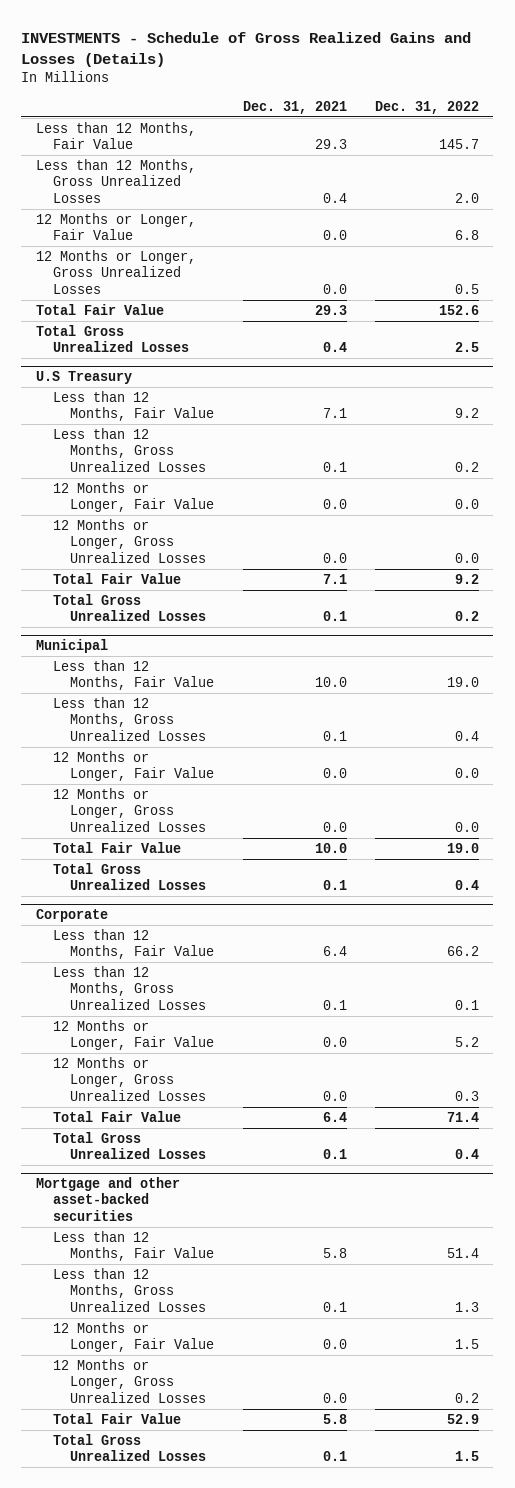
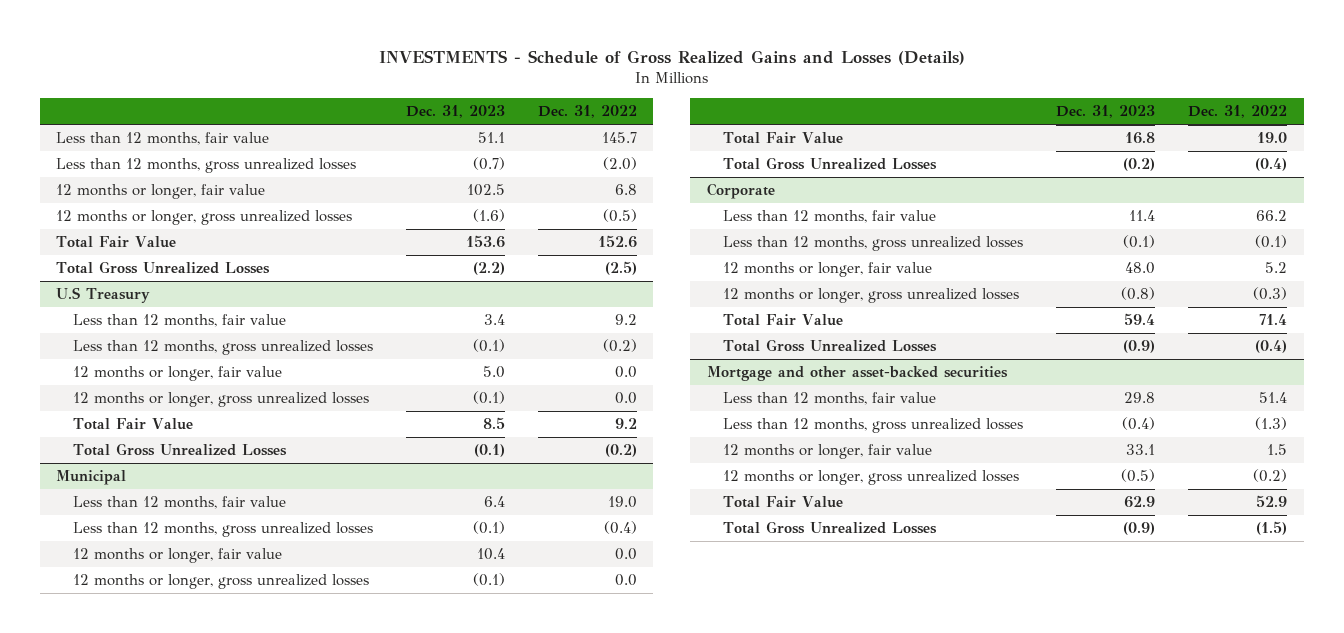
- | Dec. 31, 2021 | Dec. 31, 2022
+ | Dec. 31, 2023 | Dec. 31, 2022
- Less than 12 Months, Fair Value | 29.3 | 145.7
- Less than 12 Months, Gross Unrealized Losses | 0.4 | 2.0
- 12 Months or Longer, Fair Value | 0.0 | 6.8
- 12 Months or Longer, Gross Unrealized Losses | 0.0 | 0.5
+ Less than 12 months, fair value | 51.1 | 145.7
+ Less than 12 months, gross unrealized losses | (0.7) | (2.0)
+ 12 months or longer, fair value | 102.5 | 6.8
+ 12 months or longer, gross unrealized losses | (1.6) | (0.5)
- Total Gross Unrealized Losses | 0.4 | 2.5
+ Total Gross Unrealized Losses | (2.2) | (2.5)
@ U.S Treasury
- Less than 12 Months, Fair Value | 7.1 | 9.2
- Less than 12 Months, Gross Unrealized Losses | 0.1 | 0.2
- 12 Months or Longer, Fair Value | 0.0 | 0.0
- 12 Months or Longer, Gross Unrealized Losses | 0.0 | 0.0
+ Less than 12 months, fair value | 3.4 | 9.2
+ Less than 12 months, gross unrealized losses | (0.1) | (0.2)
+ 12 months or longer, fair value | 5.0 | 0.0
+ 12 months or longer, gross unrealized losses | (0.1) | 0.0
- Total Gross Unrealized Losses | 0.1 | 0.2
+ Total Gross Unrealized Losses | (0.1) | (0.2)
@ Municipal
- Less than 12 Months, Fair Value | 10.0 | 19.0
- Less than 12 Months, Gross Unrealized Losses | 0.1 | 0.4
- 12 Months or Longer, Fair Value | 0.0 | 0.0
- 12 Months or Longer, Gross Unrealized Losses | 0.0 | 0.0
+ Less than 12 months, fair value | 6.4 | 19.0
+ Less than 12 months, gross unrealized losses | (0.1) | (0.4)
+ 12 months or longer, fair value | 10.4 | 0.0
+ 12 months or longer, gross unrealized losses | (0.1) | 0.0
- Total Gross Unrealized Losses | 0.1 | 0.4
+ Total Gross Unrealized Losses | (0.2) | (0.4)
@ Corporate
- Less than 12 Months, Fair Value | 6.4 | 66.2
- Less than 12 Months, Gross Unrealized Losses | 0.1 | 0.1
- 12 Months or Longer, Fair Value | 0.0 | 5.2
- 12 Months or Longer, Gross Unrealized Losses | 0.0 | 0.3
+ Less than 12 months, fair value | 11.4 | 66.2
+ Less than 12 months, gross unrealized losses | (0.1) | (0.1)
+ 12 months or longer, fair value | 48.0 | 5.2
+ 12 months or longer, gross unrealized losses | (0.8) | (0.3)
- Total Gross Unrealized Losses | 0.1 | 0.4
+ Total Gross Unrealized Losses | (0.9) | (0.4)
@ Mortgage and other asset-backed securities
- Less than 12 Months, Fair Value | 5.8 | 51.4
- Less than 12 Months, Gross Unrealized Losses | 0.1 | 1.3
- 12 Months or Longer, Fair Value | 0.0 | 1.5
- 12 Months or Longer, Gross Unrealized Losses | 0.0 | 0.2
+ Less than 12 months, fair value | 29.8 | 51.4
+ Less than 12 months, gross unrealized losses | (0.4) | (1.3)
+ 12 months or longer, fair value | 33.1 | 1.5
+ 12 months or longer, gross unrealized losses | (0.5) | (0.2)
- Total Gross Unrealized Losses | 0.1 | 1.5
+ Total Gross Unrealized Losses | (0.9) | (1.5)

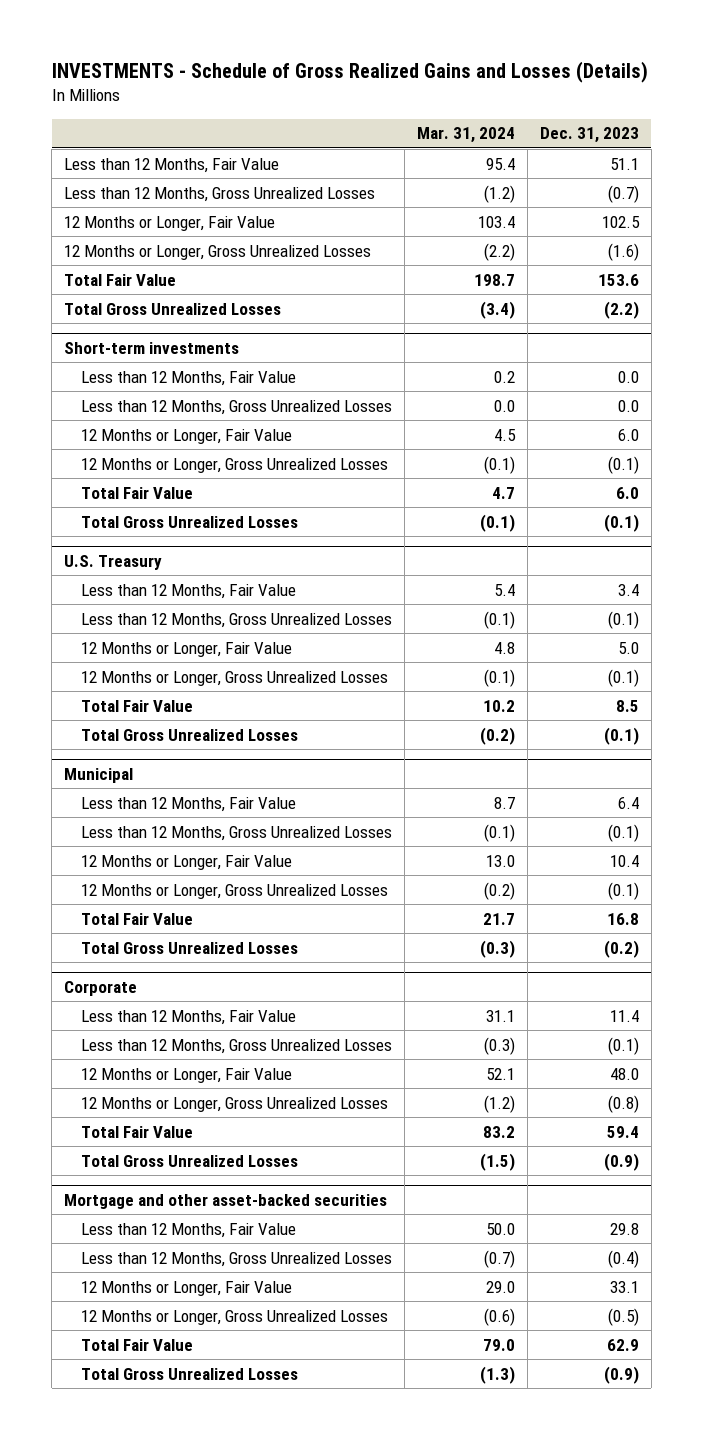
- | Dec. 31, 2023 | Dec. 31, 2022
+ | Mar. 31, 2024 | Dec. 31, 2023
- Less than 12 months, fair value | 51.1 | 145.7
- Less than 12 months, gross unrealized losses | (0.7) | (2.0)
- 12 months or longer, fair value | 102.5 | 6.8
- 12 months or longer, gross unrealized losses | (1.6) | (0.5)
+ Less than 12 Months, Fair Value | 95.4 | 51.1
+ Less than 12 Months, Gross Unrealized Losses | (1.2) | (0.7)
+ 12 Months or Longer, Fair Value | 103.4 | 102.5
+ 12 Months or Longer, Gross Unrealized Losses | (2.2) | (1.6)
- U.S Treasury
- Less than 12 months, fair value | 3.4 | 9.2
- Less than 12 months, gross unrealized losses | (0.1) | (0.2)
- 12 months or longer, fair value | 5.0 | 0.0
- 12 months or longer, gross unrealized losses | (0.1) | 0.0
+ Short-term investments
+ Less than 12 Months, Fair Value | 0.2 | 0.0
+ Less than 12 Months, Gross Unrealized Losses | 0.0 | 0.0
+ 12 Months or Longer, Fair Value | 4.5 | 6.0
+ 12 Months or Longer, Gross Unrealized Losses | (0.1) | (0.1)
+ Total Fair Value | 4.7 | 6.0
+ Total Gross Unrealized Losses | (0.1) | (0.1)
+ U.S. Treasury
+ Less than 12 Months, Fair Value | 5.4 | 3.4
+ Less than 12 Months, Gross Unrealized Losses | (0.1) | (0.1)
+ 12 Months or Longer, Fair Value | 4.8 | 5.0
+ 12 Months or Longer, Gross Unrealized Losses | (0.1) | (0.1)
@ Municipal
- Less than 12 months, fair value | 6.4 | 19.0
- Less than 12 months, gross unrealized losses | (0.1) | (0.4)
- 12 months or longer, fair value | 10.4 | 0.0
- 12 months or longer, gross unrealized losses | (0.1) | 0.0
+ Less than 12 Months, Fair Value | 8.7 | 6.4
+ Less than 12 Months, Gross Unrealized Losses | (0.1) | (0.1)
+ 12 Months or Longer, Fair Value | 13.0 | 10.4
+ 12 Months or Longer, Gross Unrealized Losses | (0.2) | (0.1)
@ Corporate
- Less than 12 months, fair value | 11.4 | 66.2
- Less than 12 months, gross unrealized losses | (0.1) | (0.1)
- 12 months or longer, fair value | 48.0 | 5.2
- 12 months or longer, gross unrealized losses | (0.8) | (0.3)
+ Less than 12 Months, Fair Value | 31.1 | 11.4
+ Less than 12 Months, Gross Unrealized Losses | (0.3) | (0.1)
+ 12 Months or Longer, Fair Value | 52.1 | 48.0
+ 12 Months or Longer, Gross Unrealized Losses | (1.2) | (0.8)
@ Mortgage and other asset-backed securities
- Less than 12 months, fair value | 29.8 | 51.4
- Less than 12 months, gross unrealized losses | (0.4) | (1.3)
- 12 months or longer, fair value | 33.1 | 1.5
- 12 months or longer, gross unrealized losses | (0.5) | (0.2)
+ Less than 12 Months, Fair Value | 50.0 | 29.8
+ Less than 12 Months, Gross Unrealized Losses | (0.7) | (0.4)
+ 12 Months or Longer, Fair Value | 29.0 | 33.1
+ 12 Months or Longer, Gross Unrealized Losses | (0.6) | (0.5)

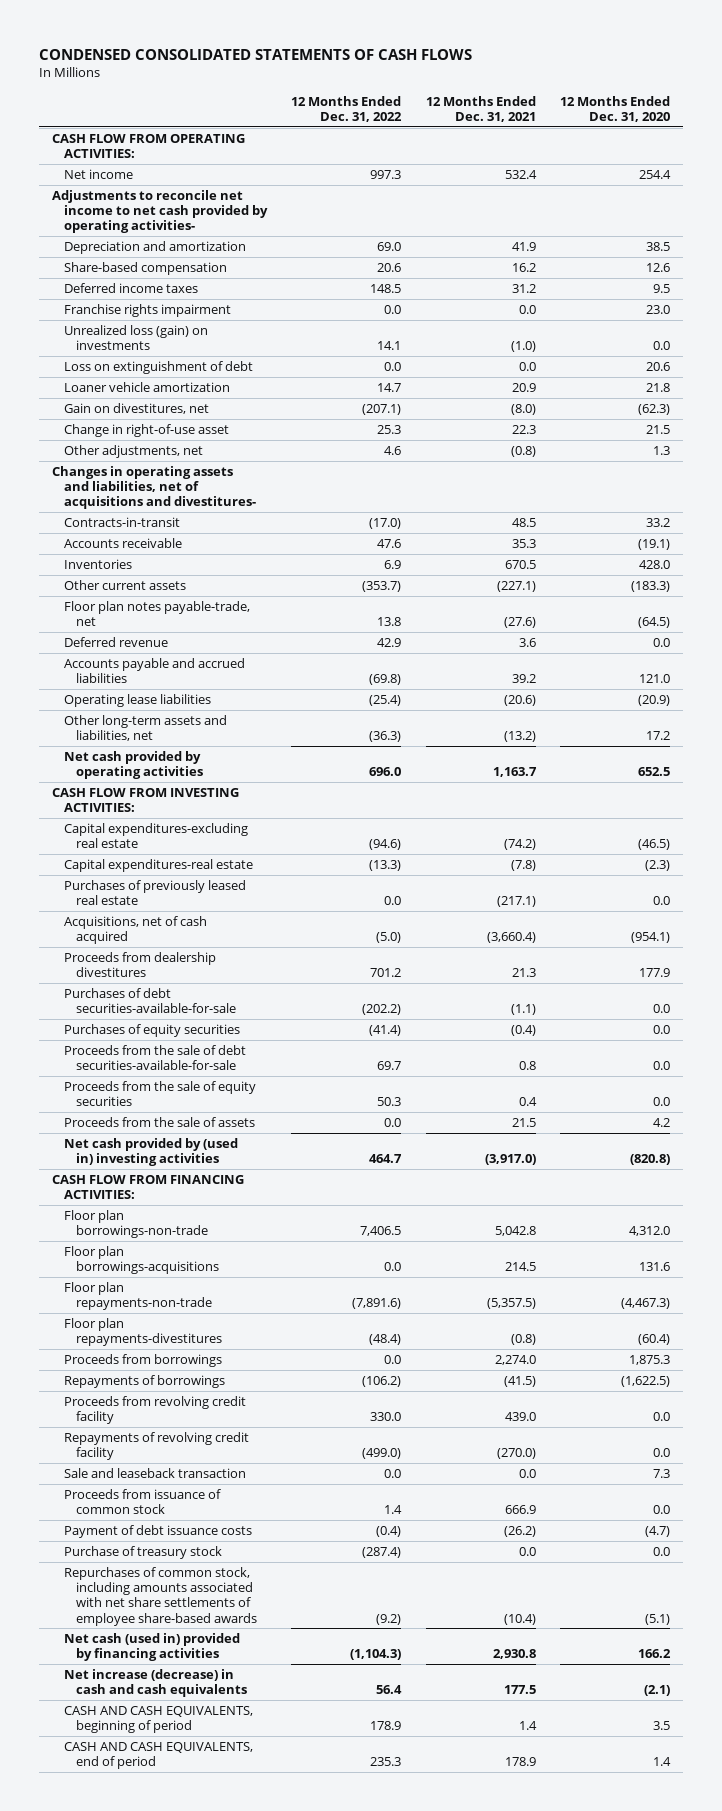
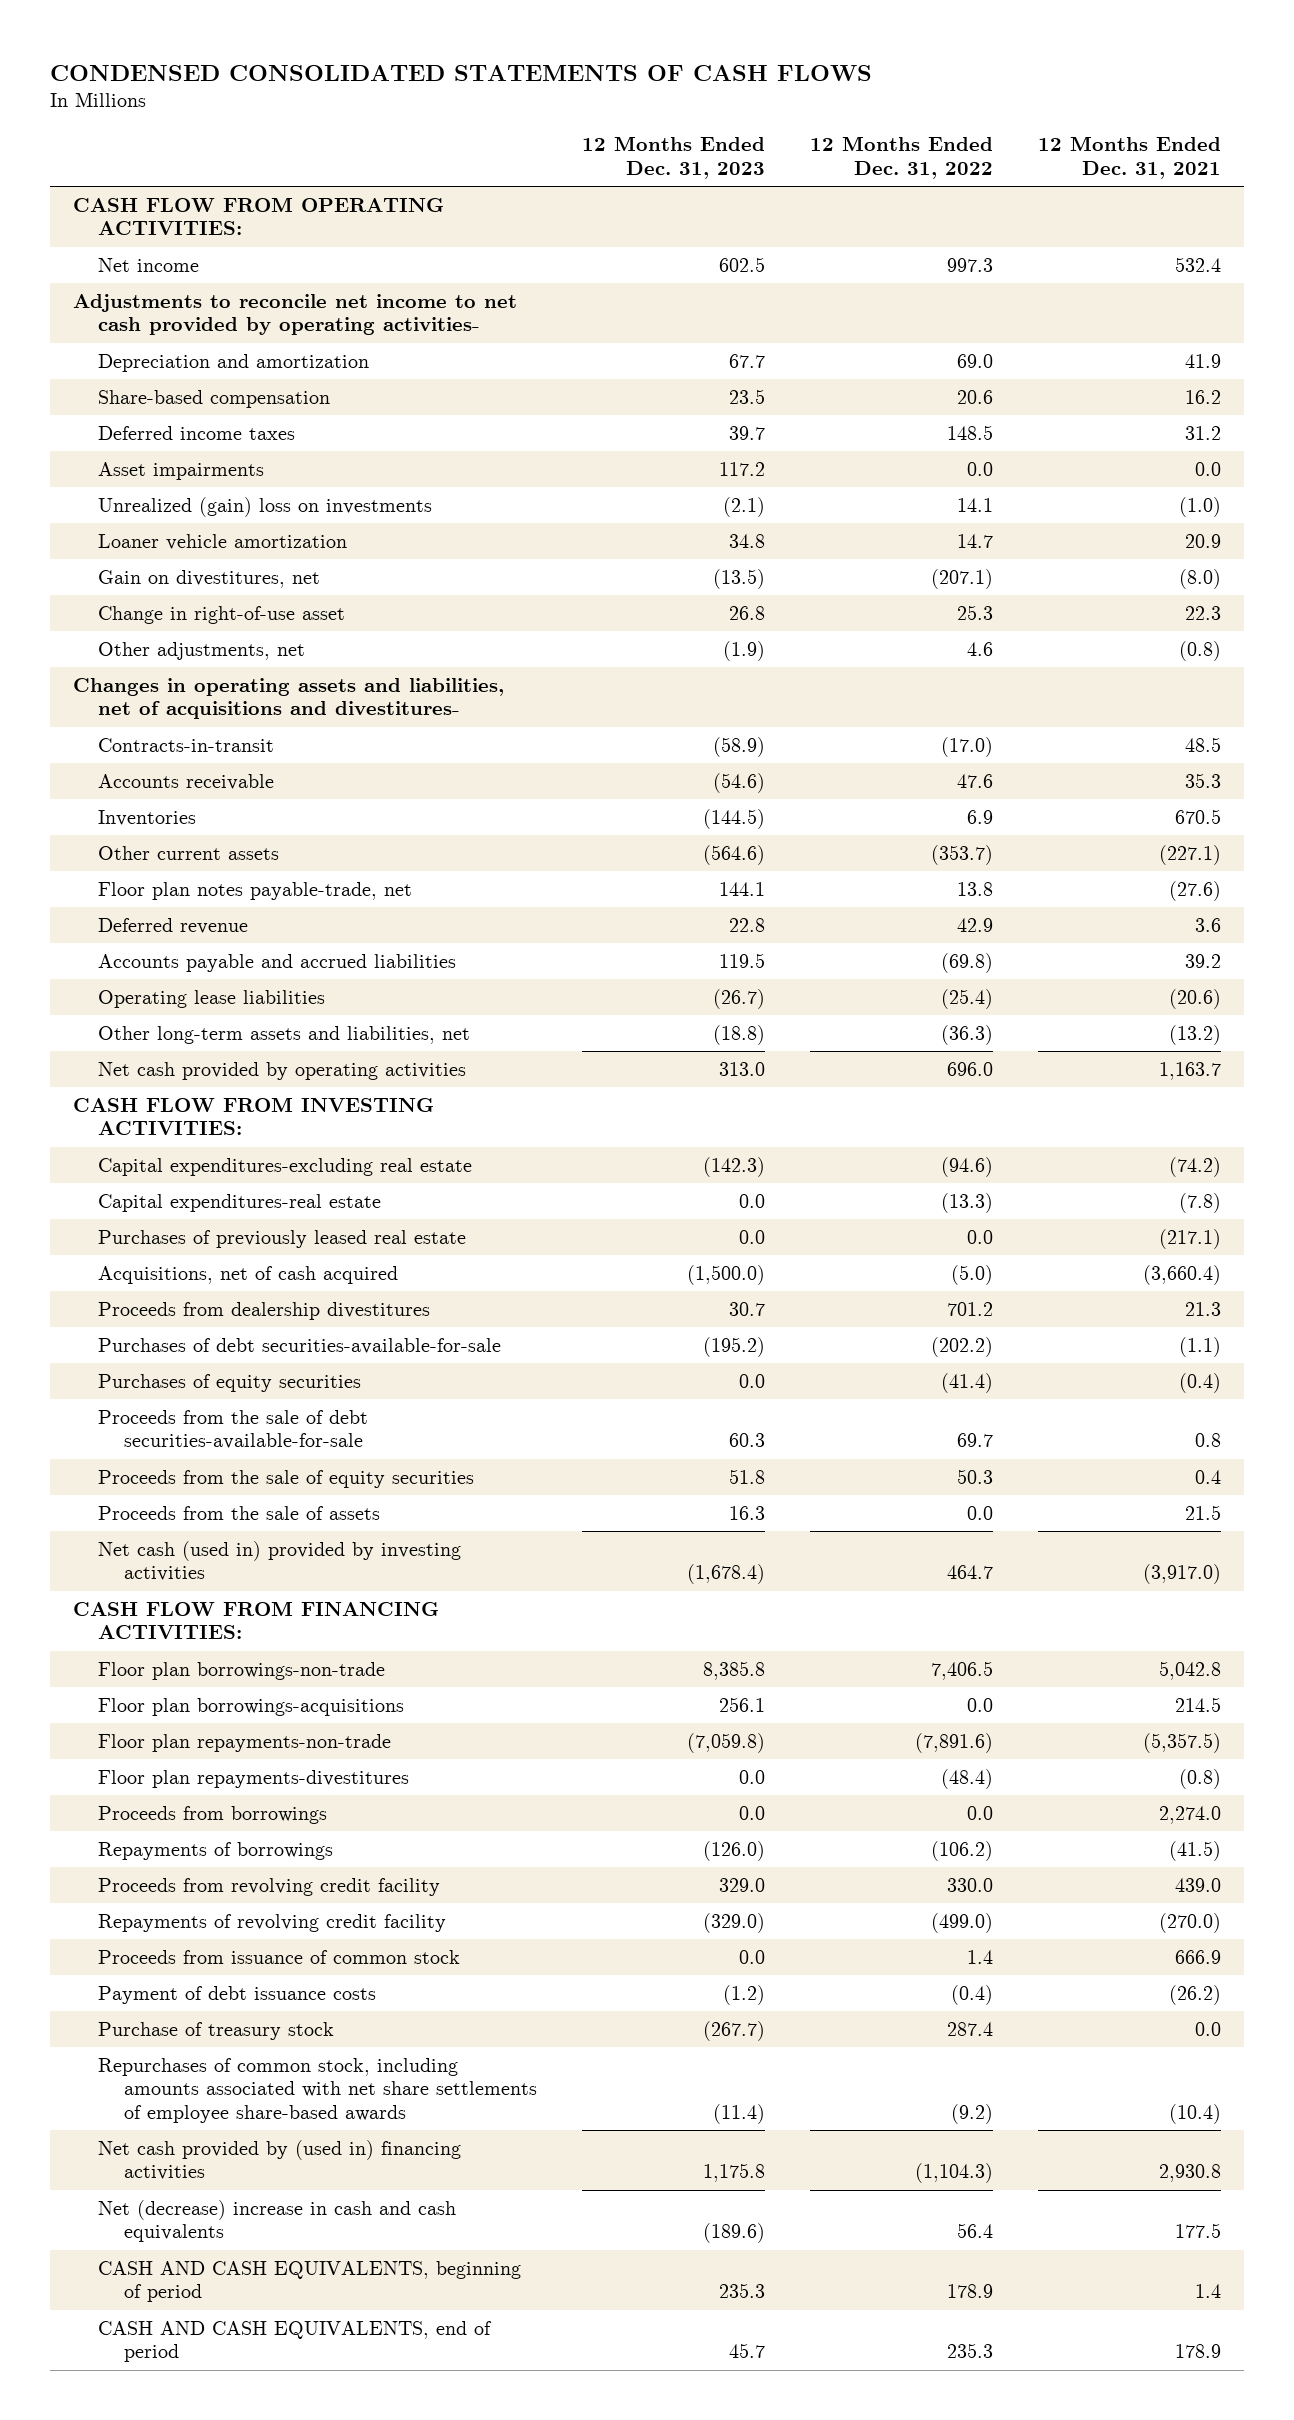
- | 12 Months Ended Dec. 31, 2022 | 12 Months Ended Dec. 31, 2021 | 12 Months Ended Dec. 31, 2020
+ | 12 Months Ended Dec. 31, 2023 | 12 Months Ended Dec. 31, 2022 | 12 Months Ended Dec. 31, 2021
- Franchise rights impairment | 0.0 | 0.0 | 23.0
- Unrealized loss (gain) on investments | 14.1 | (1.0) | 0.0
- Loss on extinguishment of debt | 0.0 | 0.0 | 20.6
+ Asset impairments | 117.2 | 0.0 | 0.0
+ Unrealized (gain) loss on investments | (2.1) | 14.1 | (1.0)
- Net cash provided by (used in) investing activities | 464.7 | (3,917.0) | (820.8)
+ Net cash (used in) provided by investing activities | (1,678.4) | 464.7 | (3,917.0)
- Sale and leaseback transaction | 0.0 | 0.0 | 7.3
- Purchase of treasury stock | (287.4) | 0.0 | 0.0
+ Purchase of treasury stock | (267.7) | 287.4 | 0.0
- Net cash (used in) provided by financing activities | (1,104.3) | 2,930.8 | 166.2
- Net increase (decrease) in cash and cash equivalents | 56.4 | 177.5 | (2.1)
+ Net cash provided by (used in) financing activities | 1,175.8 | (1,104.3) | 2,930.8
+ Net (decrease) increase in cash and cash equivalents | (189.6) | 56.4 | 177.5

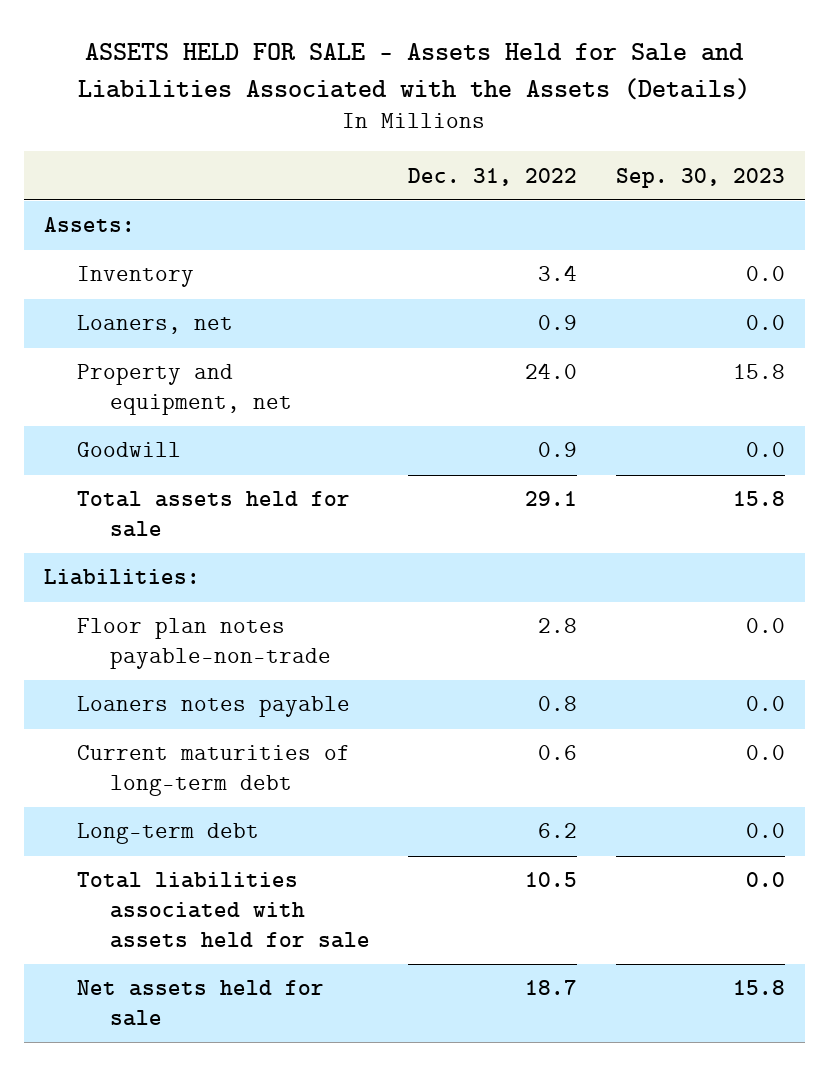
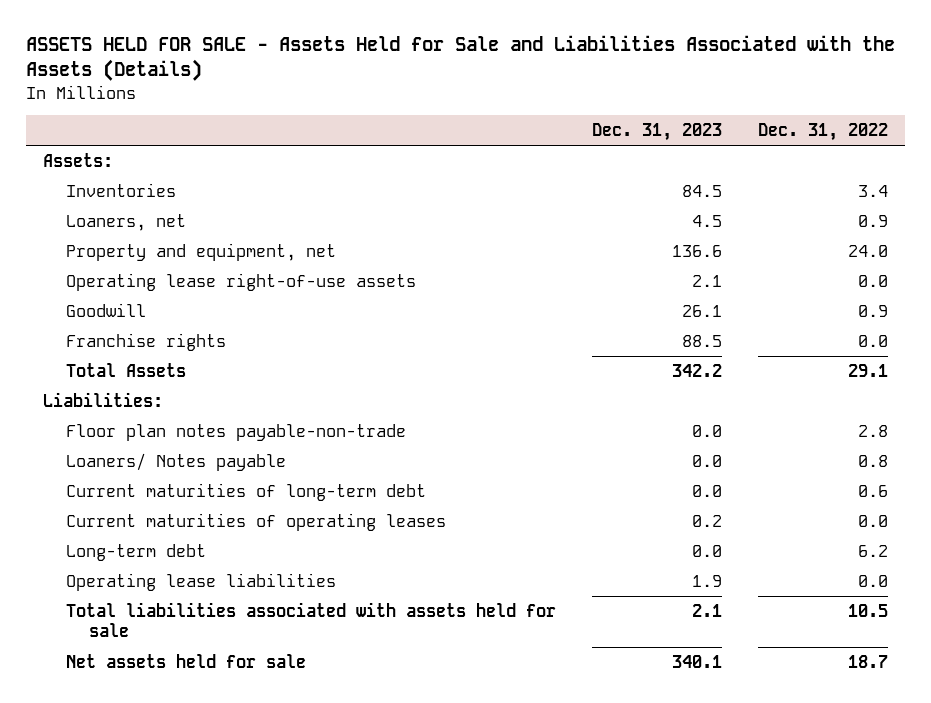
- | Dec. 31, 2022 | Sep. 30, 2023
+ | Dec. 31, 2023 | Dec. 31, 2022
- Inventory | 3.4 | 0.0
+ Inventories | 84.5 | 3.4
+ Operating lease right-of-use assets | 2.1 | 0.0
- Total assets held for sale | 29.1 | 15.8
+ Franchise rights | 88.5 | 0.0
+ Total Assets | 342.2 | 29.1
- Loaners notes payable | 0.8 | 0.0
+ Loaners/ Notes payable | 0.0 | 0.8
+ Current maturities of operating leases | 0.2 | 0.0
+ Operating lease liabilities | 1.9 | 0.0

